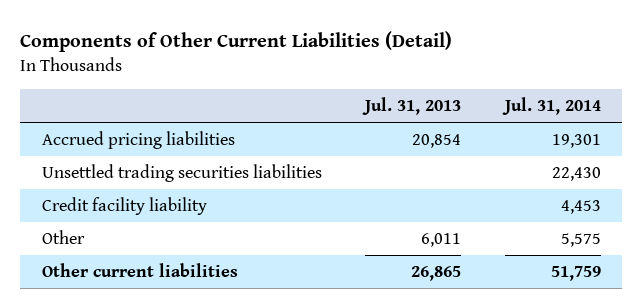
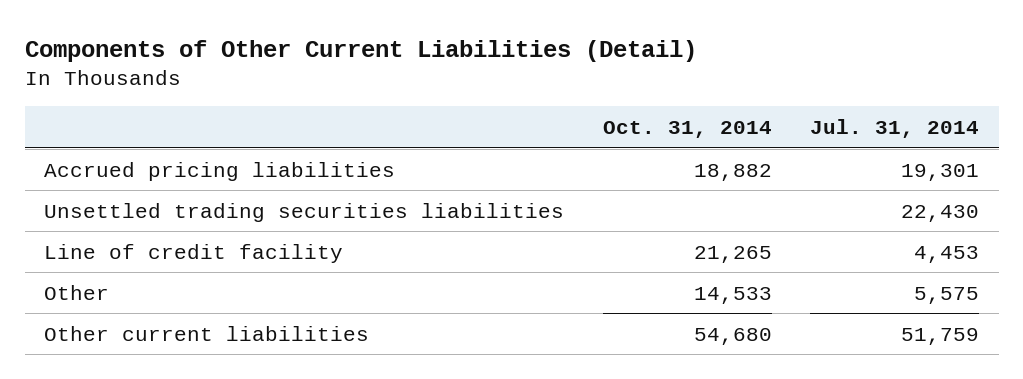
- | Jul. 31, 2013 | Jul. 31, 2014
+ | Oct. 31, 2014 | Jul. 31, 2014
- Credit facility liability | | 4,453
+ Line of credit facility | 21,265 | 4,453

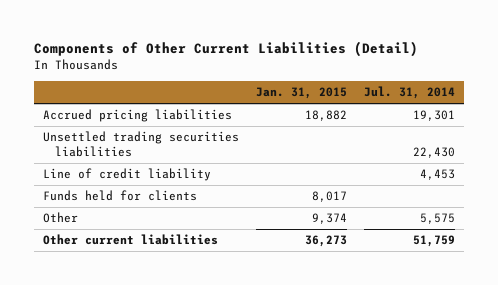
- | Oct. 31, 2014 | Jul. 31, 2014
+ | Jan. 31, 2015 | Jul. 31, 2014
- Line of credit facility | 21,265 | 4,453
+ Line of credit liability | | 4,453
+ Funds held for clients | 8,017 |

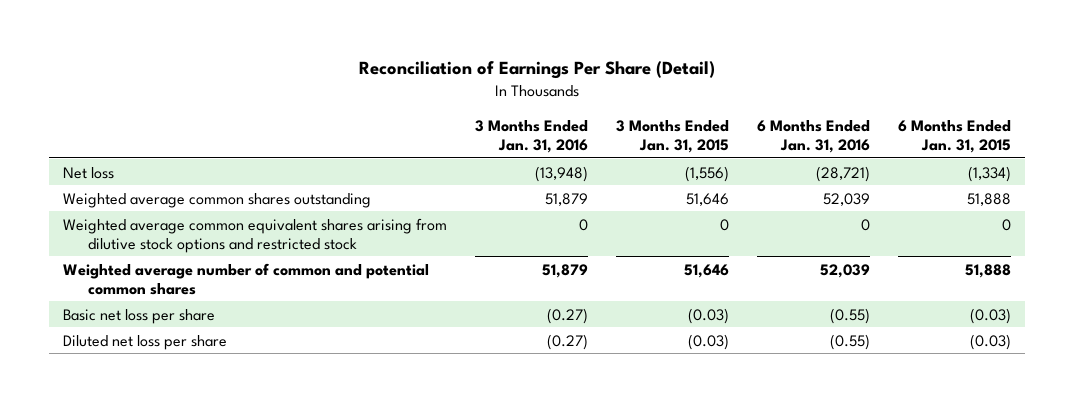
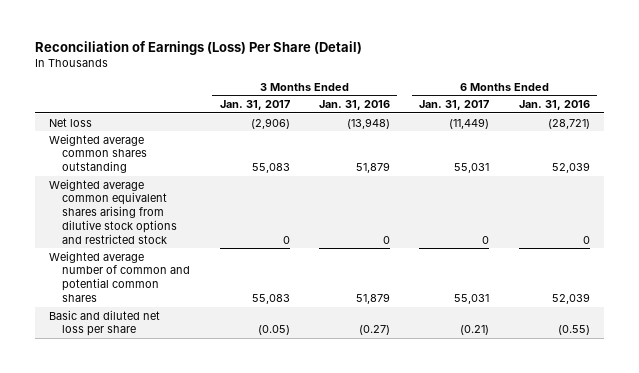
- Reconciliation of Earnings Per Share (Detail)
+ Reconciliation of Earnings (Loss) Per Share (Detail)
- | 3 Months Ended Jan. 31, 2016 | 3 Months Ended Jan. 31, 2015 | 6 Months Ended Jan. 31, 2016 | 6 Months Ended Jan. 31, 2015
+ | 3 Months Ended Jan. 31, 2017 | 3 Months Ended Jan. 31, 2016 | 6 Months Ended Jan. 31, 2017 | 6 Months Ended Jan. 31, 2016
- Basic net loss per share | (0.27) | (0.03) | (0.55) | (0.03)
- Diluted net loss per share | (0.27) | (0.03) | (0.55) | (0.03)
+ Basic and diluted net loss per share | (0.05) | (0.27) | (0.21) | (0.55)

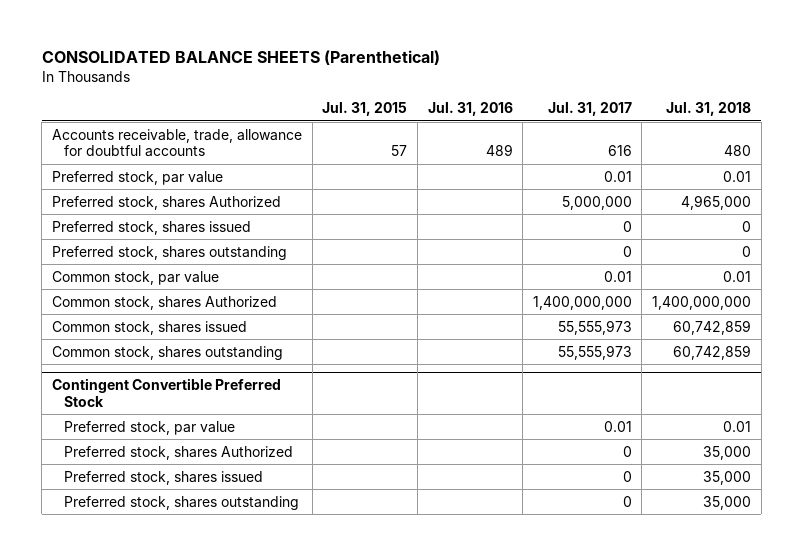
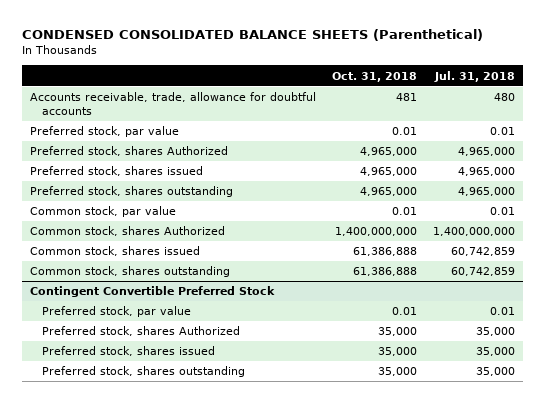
- CONSOLIDATED BALANCE SHEETS (Parenthetical)
+ CONDENSED CONSOLIDATED BALANCE SHEETS (Parenthetical)
- | Jul. 31, 2015 | Jul. 31, 2016 | Jul. 31, 2017 | Jul. 31, 2018
+ | Oct. 31, 2018 | Jul. 31, 2018
- Preferred stock, shares issued | | | 0 | 0
- Preferred stock, shares outstanding | | | 0 | 0
+ Preferred stock, shares issued | 4,965,000 | 4,965,000
+ Preferred stock, shares outstanding | 4,965,000 | 4,965,000

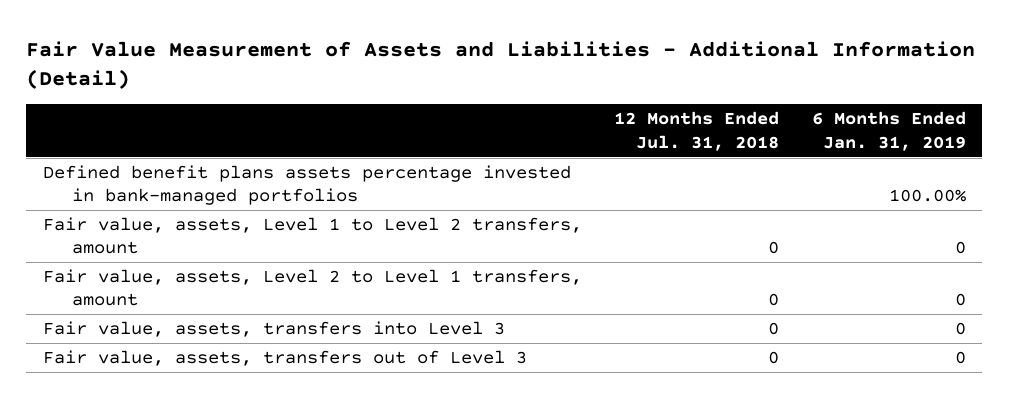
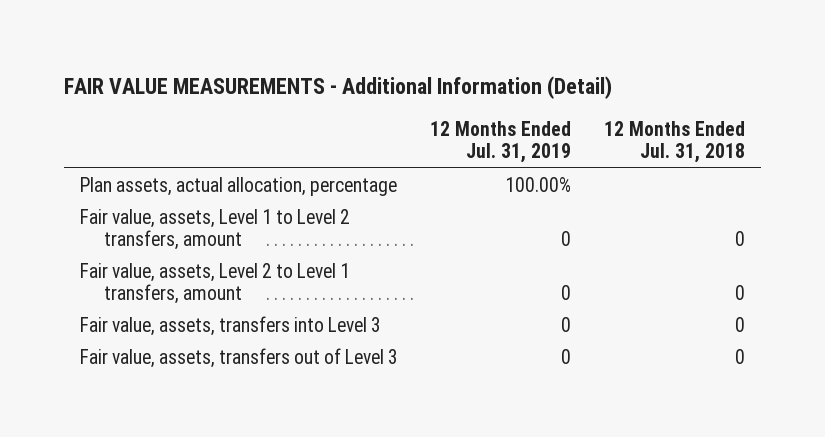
- Fair Value Measurement of Assets and Liabilities - Additional Information (Detail)
+ FAIR VALUE MEASUREMENTS - Additional Information (Detail)
- | 12 Months Ended Jul. 31, 2018 | 6 Months Ended Jan. 31, 2019
+ | 12 Months Ended Jul. 31, 2019 | 12 Months Ended Jul. 31, 2018
- Defined benefit plans assets percentage invested in bank-managed portfolios | | 100.00%
+ Plan assets, actual allocation, percentage | 100.00% |

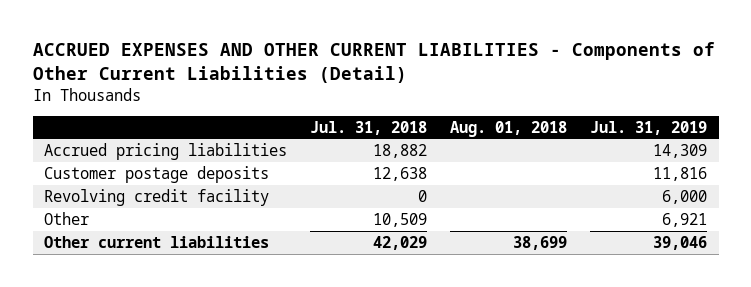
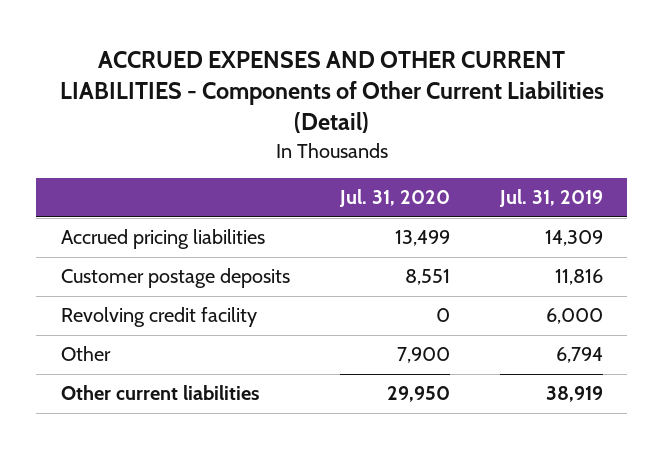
- | Jul. 31, 2018 | Aug. 01, 2018 | Jul. 31, 2019
+ | Jul. 31, 2020 | Jul. 31, 2019
- Other | 10,509 | | 6,921
- Other current liabilities | 42,029 | 38,699 | 39,046
+ Other | 7,900 | 6,794
+ Other current liabilities | 29,950 | 38,919

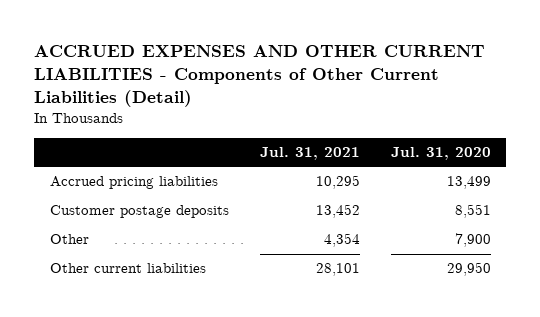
- | Jul. 31, 2020 | Jul. 31, 2019
+ | Jul. 31, 2021 | Jul. 31, 2020
- Revolving credit facility | 0 | 6,000

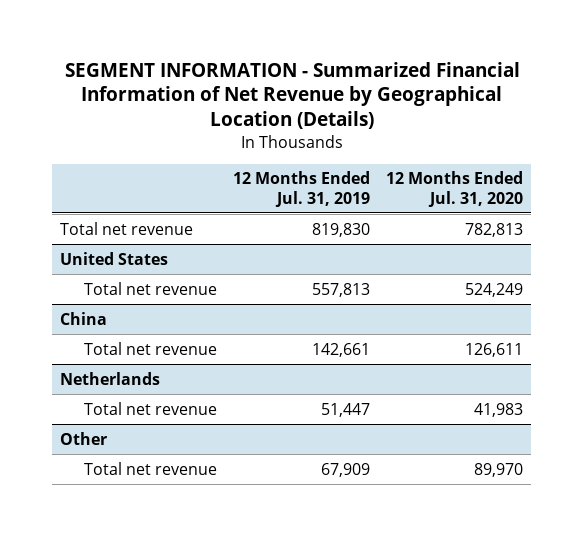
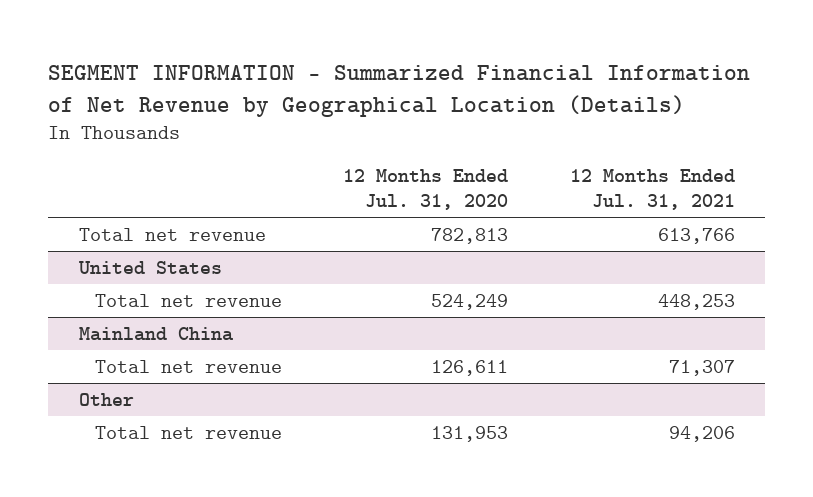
- | 12 Months Ended Jul. 31, 2019 | 12 Months Ended Jul. 31, 2020
+ | 12 Months Ended Jul. 31, 2020 | 12 Months Ended Jul. 31, 2021
- China
+ Mainland China
- Netherlands
- Total net revenue | 51,447 | 41,983
@ Other
- Total net revenue | 67,909 | 89,970
+ Total net revenue | 131,953 | 94,206

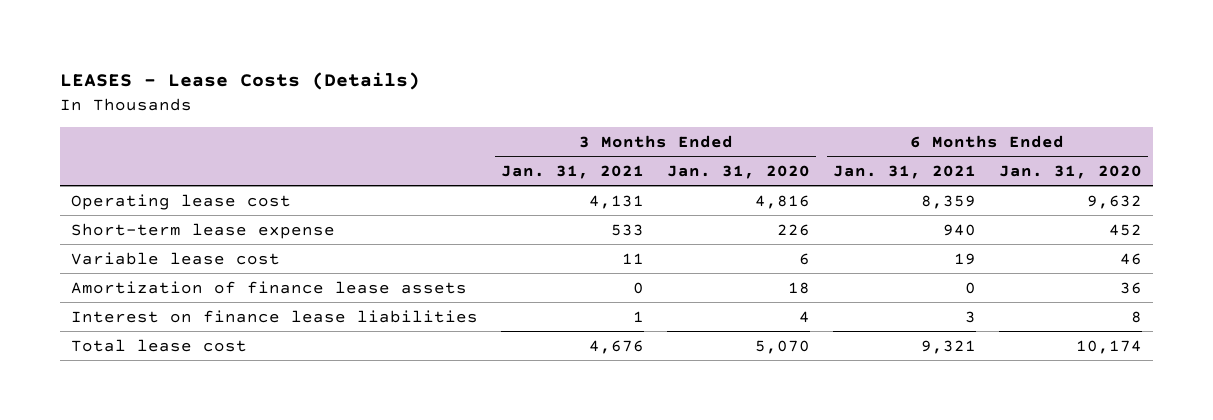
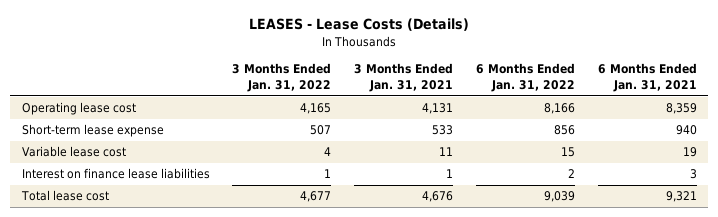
- | 3 Months Ended Jan. 31, 2021 | 3 Months Ended Jan. 31, 2020 | 6 Months Ended Jan. 31, 2021 | 6 Months Ended Jan. 31, 2020
+ | 3 Months Ended Jan. 31, 2022 | 3 Months Ended Jan. 31, 2021 | 6 Months Ended Jan. 31, 2022 | 6 Months Ended Jan. 31, 2021
- Amortization of finance lease assets | 0 | 18 | 0 | 36

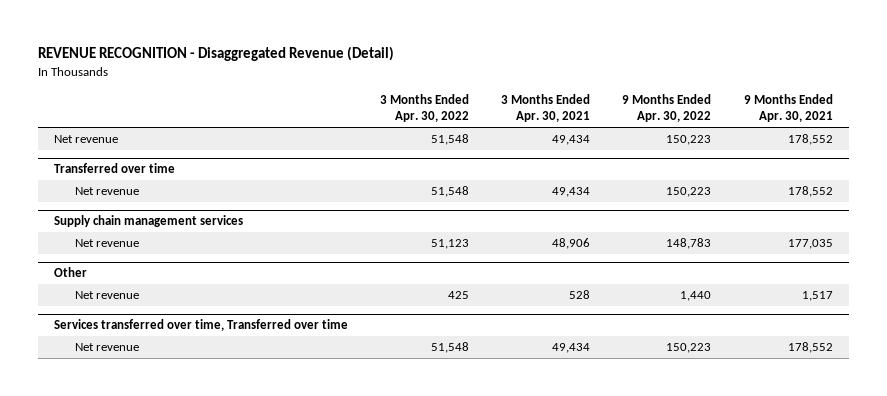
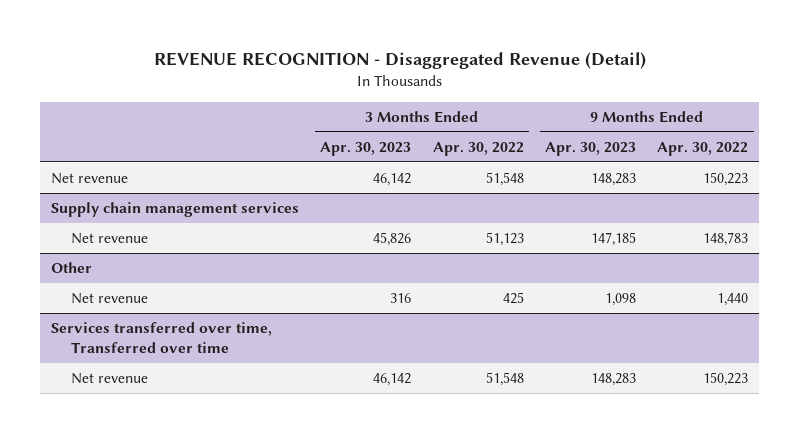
- | 3 Months Ended Apr. 30, 2022 | 3 Months Ended Apr. 30, 2021 | 9 Months Ended Apr. 30, 2022 | 9 Months Ended Apr. 30, 2021
+ | 3 Months Ended Apr. 30, 2023 | 3 Months Ended Apr. 30, 2022 | 9 Months Ended Apr. 30, 2023 | 9 Months Ended Apr. 30, 2022
- Transferred over time
- Net revenue | 51,548 | 49,434 | 150,223 | 178,552

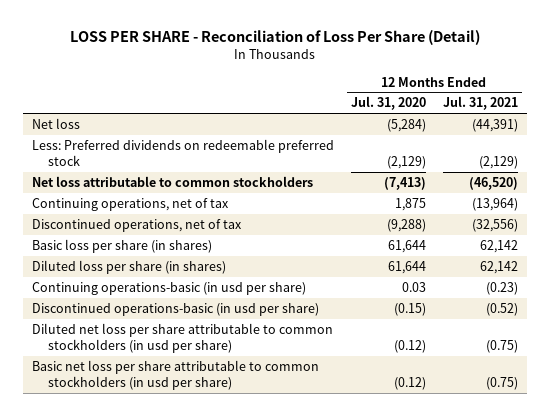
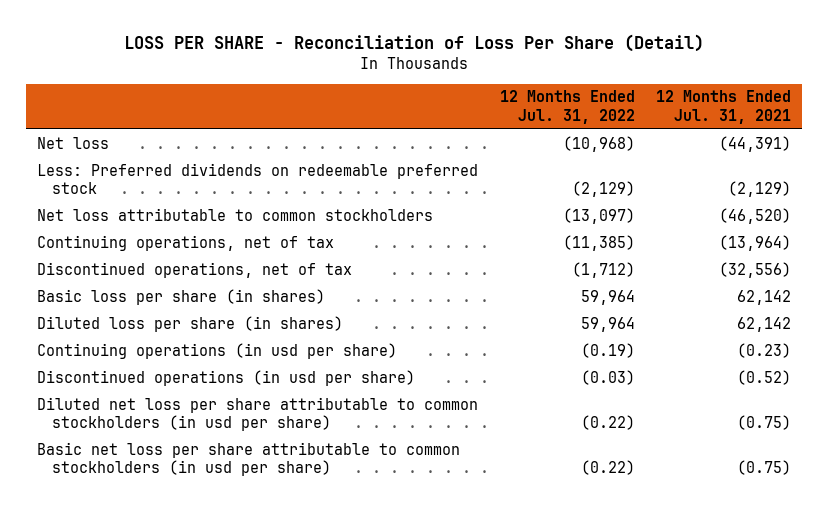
- | 12 Months Ended Jul. 31, 2020 | 12 Months Ended Jul. 31, 2021
+ | 12 Months Ended Jul. 31, 2022 | 12 Months Ended Jul. 31, 2021
- Continuing operations-basic (in usd per share) | 0.03 | (0.23)
- Discontinued operations-basic (in usd per share) | (0.15) | (0.52)
+ Continuing operations (in usd per share) | (0.19) | (0.23)
+ Discontinued operations (in usd per share) | (0.03) | (0.52)

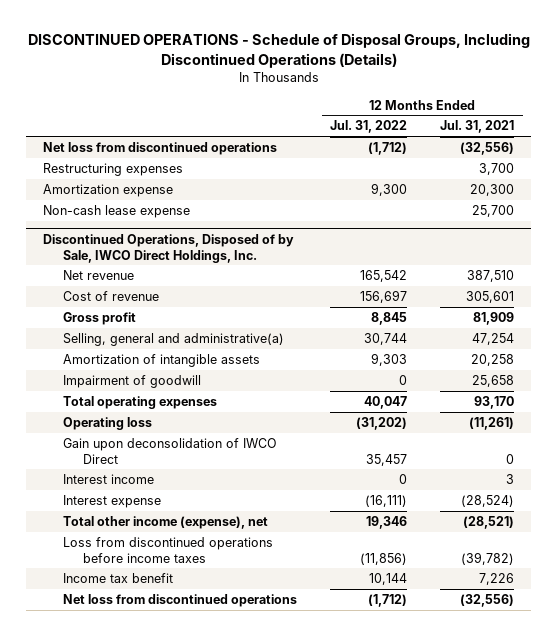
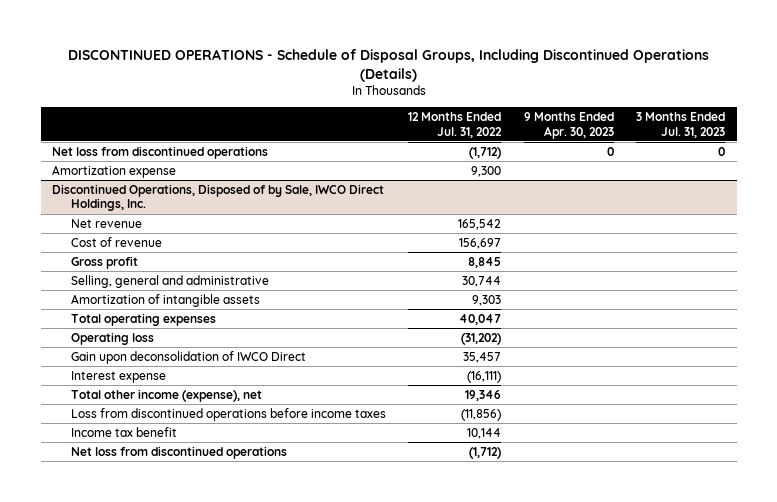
- | 12 Months Ended Jul. 31, 2022 | 12 Months Ended Jul. 31, 2021
+ | 12 Months Ended Jul. 31, 2022 | 9 Months Ended Apr. 30, 2023 | 3 Months Ended Jul. 31, 2023
- Restructuring expenses | | 3,700
- Non-cash lease expense | | 25,700
@ Discontinued Operations, Disposed of by Sale, IWCO Direct Holdings, Inc.
- Selling, general and administrative(a) | 30,744 | 47,254
+ Selling, general and administrative | 30,744 | |
- Impairment of goodwill | 0 | 25,658
- Interest income | 0 | 3

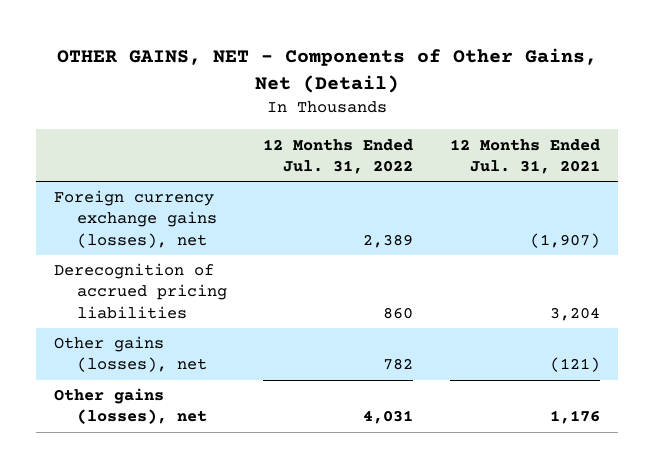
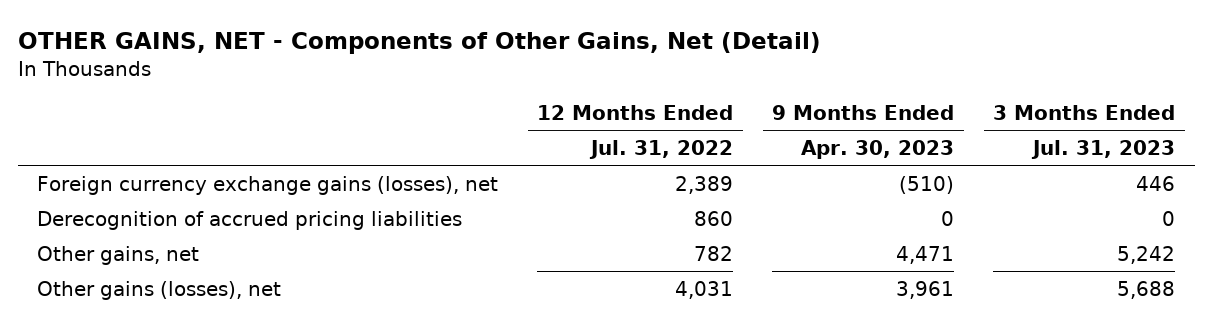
- | 12 Months Ended Jul. 31, 2022 | 12 Months Ended Jul. 31, 2021
+ | 12 Months Ended Jul. 31, 2022 | 9 Months Ended Apr. 30, 2023 | 3 Months Ended Jul. 31, 2023
- Other gains (losses), net | 782 | (121)
+ Other gains, net | 782 | 4,471 | 5,242

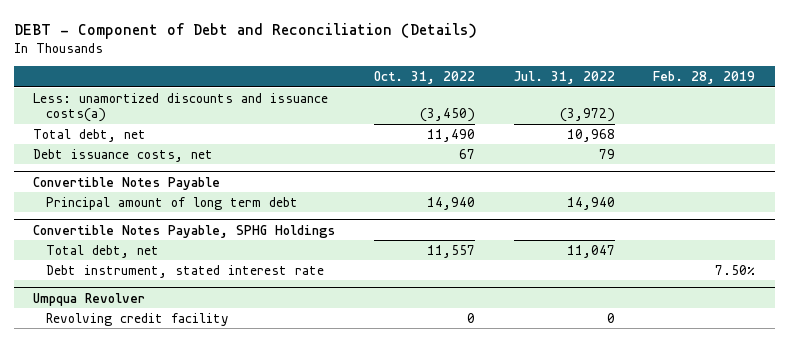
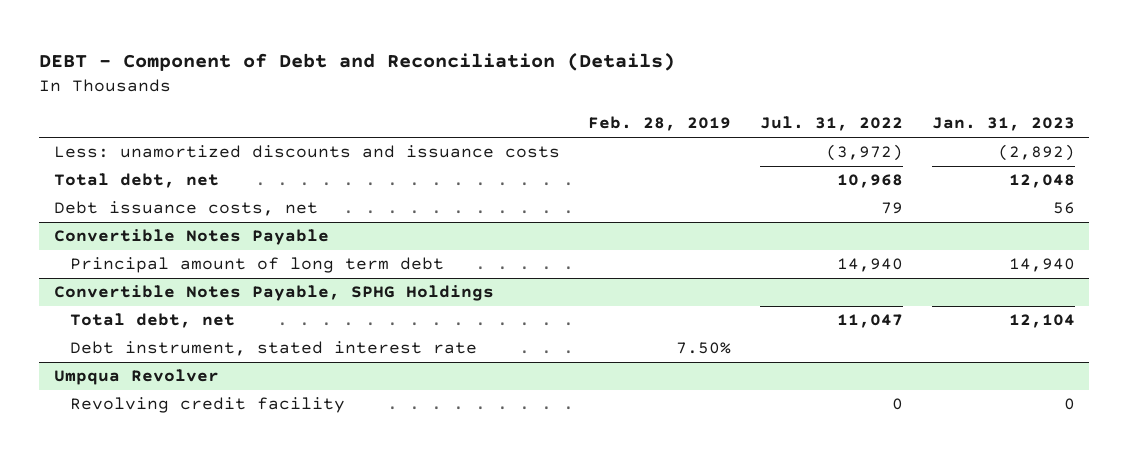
- | Oct. 31, 2022 | Jul. 31, 2022 | Feb. 28, 2019
+ | Feb. 28, 2019 | Jul. 31, 2022 | Jan. 31, 2023
- Less: unamortized discounts and issuance costs(a) | (3,450) | (3,972) |
+ Less: unamortized discounts and issuance costs | | (3,972) | (2,892)

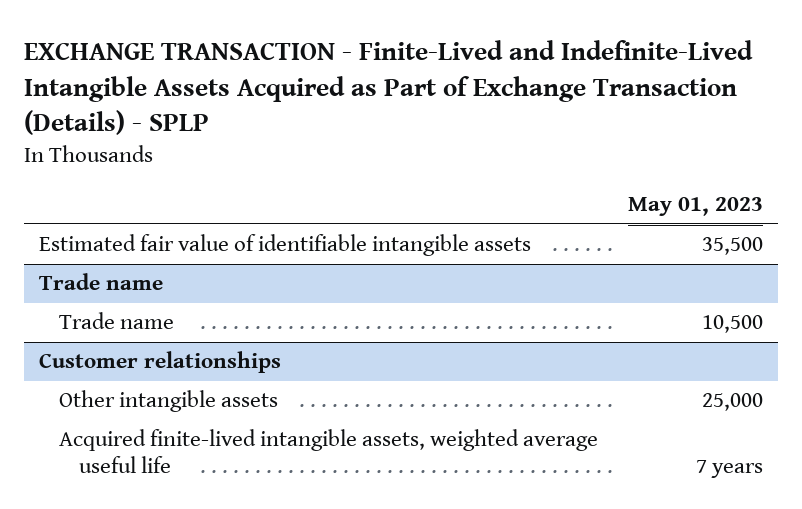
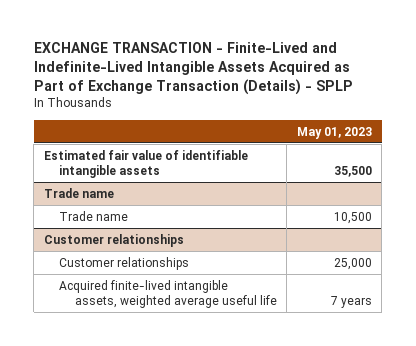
@ Customer relationships
- Other intangible assets | 25,000
+ Customer relationships | 25,000

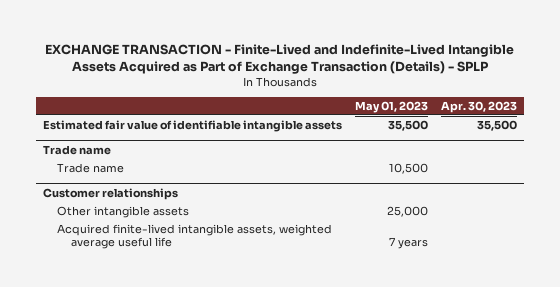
- | May 01, 2023
+ | May 01, 2023 | Apr. 30, 2023
@ Customer relationships
- Customer relationships | 25,000
+ Other intangible assets | 25,000 |

